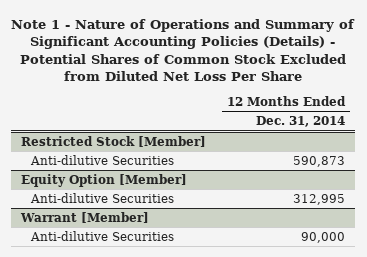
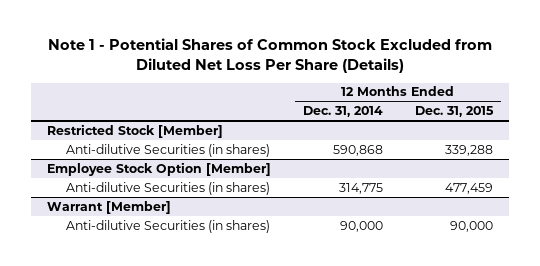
- Note 1 - Nature of Operations and Summary of Significant Accounting Policies (Details) - Potential Shares of Common Stock Excluded from Diluted Net Loss Per Share
+ Note 1 - Potential Shares of Common Stock Excluded from Diluted Net Loss Per Share (Details)
- | 12 Months Ended Dec. 31, 2014
+ | 12 Months Ended Dec. 31, 2014 | 12 Months Ended Dec. 31, 2015
@ Restricted Stock [Member]
- Anti-dilutive Securities | 590,873
- Equity Option [Member]
- Anti-dilutive Securities | 312,995
@ Restricted Stock [Member]
+ Anti-dilutive Securities (in shares) | 590,868 | 339,288
+ Employee Stock Option [Member]
+ Anti-dilutive Securities (in shares) | 314,775 | 477,459
@ Warrant [Member]
- Anti-dilutive Securities | 90,000
+ Anti-dilutive Securities (in shares) | 90,000 | 90,000

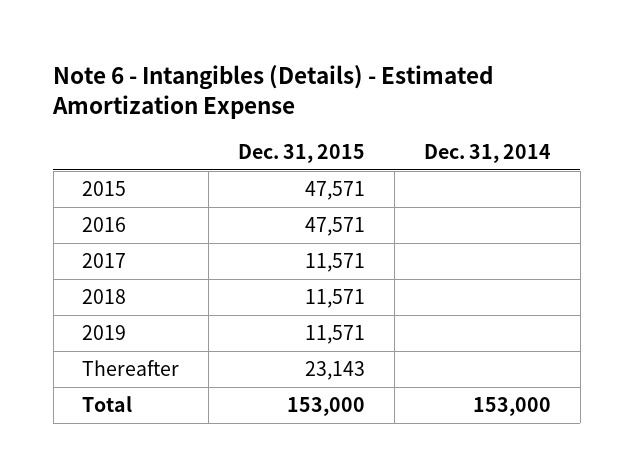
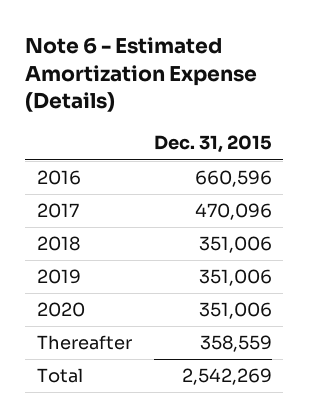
- Note 6 - Intangibles (Details) - Estimated Amortization Expense
+ Note 6 - Estimated Amortization Expense (Details)
- | Dec. 31, 2015 | Dec. 31, 2014
+ | Dec. 31, 2015
- 2015 | 47,571 |
- 2016 | 47,571 |
- 2017 | 11,571 |
- 2018 | 11,571 |
- 2019 | 11,571 |
- Thereafter | 23,143 |
- Total | 153,000 | 153,000
+ 2016 | 660,596
+ 2017 | 470,096
+ 2018 | 351,006
+ 2019 | 351,006
+ 2020 | 351,006
+ Thereafter | 358,559
+ Total | 2,542,269

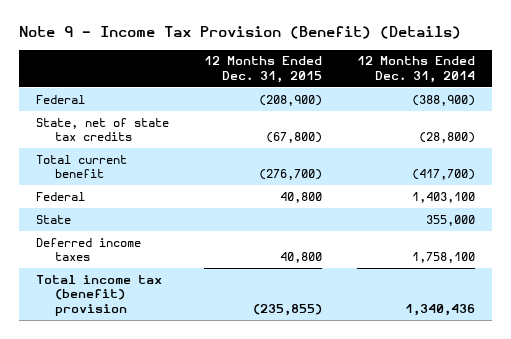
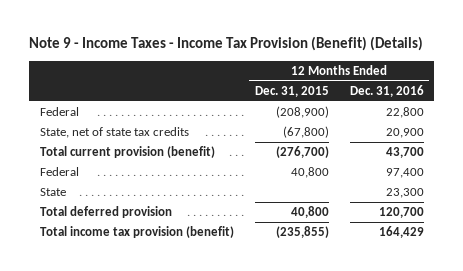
- Note 9 - Income Tax Provision (Benefit) (Details)
+ Note 9 - Income Taxes - Income Tax Provision (Benefit) (Details)
- | 12 Months Ended Dec. 31, 2015 | 12 Months Ended Dec. 31, 2014
+ | 12 Months Ended Dec. 31, 2015 | 12 Months Ended Dec. 31, 2016
- Total current benefit | (276,700) | (417,700)
+ Total current provision (benefit) | (276,700) | 43,700
- Deferred income taxes | 40,800 | 1,758,100
- Total income tax (benefit) provision | (235,855) | 1,340,436
+ Total deferred provision | 40,800 | 120,700
+ Total income tax provision (benefit) | (235,855) | 164,429

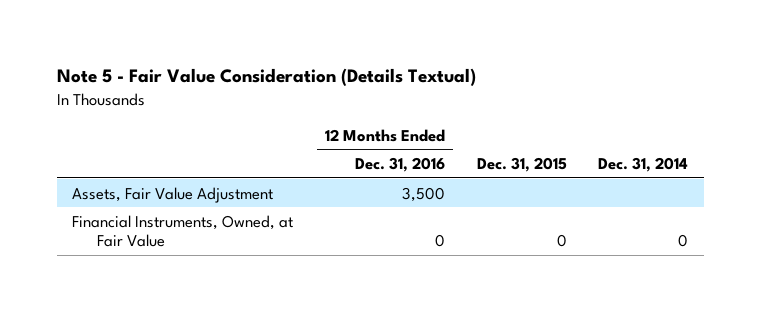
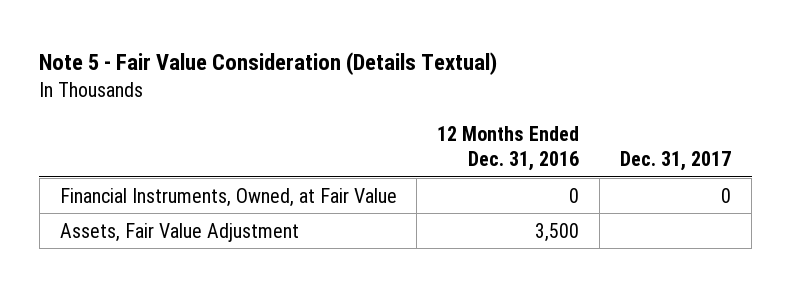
- | 12 Months Ended Dec. 31, 2016 | Dec. 31, 2015 | Dec. 31, 2014
+ | 12 Months Ended Dec. 31, 2016 | Dec. 31, 2017
moved down: Assets, Fair Value Adjustment | 3,500 |

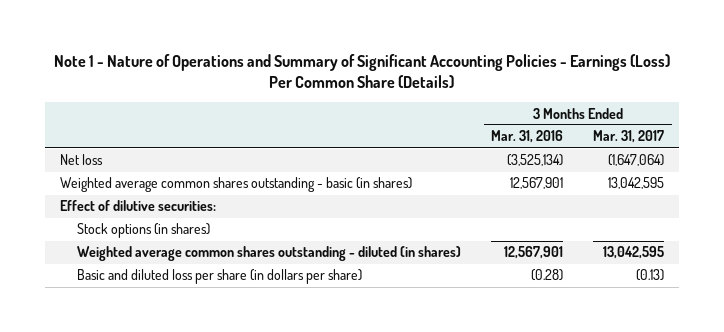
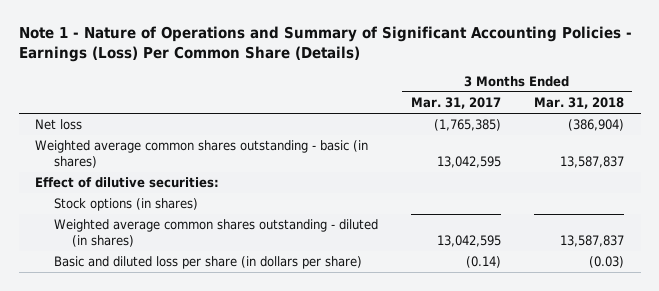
- | 3 Months Ended Mar. 31, 2016 | 3 Months Ended Mar. 31, 2017
+ | 3 Months Ended Mar. 31, 2017 | 3 Months Ended Mar. 31, 2018
- Net loss | (3,525,134) | (1,647,064)
+ Net loss | (1,765,385) | (386,904)
- Basic and diluted loss per share (in dollars per share) | (0.28) | (0.13)
+ Basic and diluted loss per share (in dollars per share) | (0.14) | (0.03)

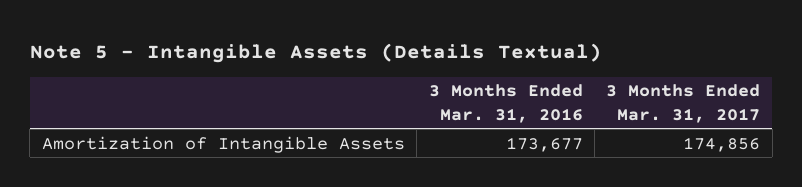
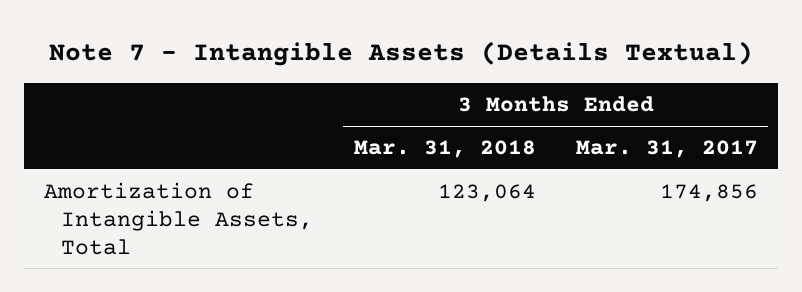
- Note 5 - Intangible Assets (Details Textual)
+ Note 7 - Intangible Assets (Details Textual)
- | 3 Months Ended Mar. 31, 2016 | 3 Months Ended Mar. 31, 2017
+ | 3 Months Ended Mar. 31, 2018 | 3 Months Ended Mar. 31, 2017
- Amortization of Intangible Assets | 173,677 | 174,856
+ Amortization of Intangible Assets, Total | 123,064 | 174,856

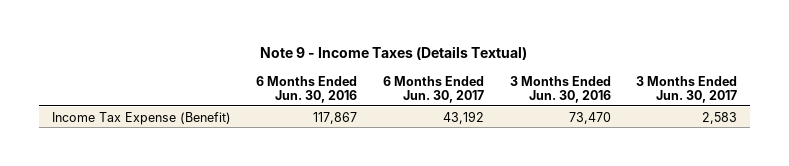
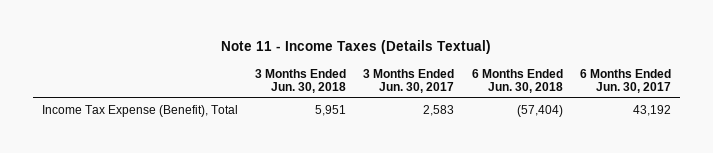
- Note 9 - Income Taxes (Details Textual)
+ Note 11 - Income Taxes (Details Textual)
- | 6 Months Ended Jun. 30, 2016 | 6 Months Ended Jun. 30, 2017 | 3 Months Ended Jun. 30, 2016 | 3 Months Ended Jun. 30, 2017
+ | 3 Months Ended Jun. 30, 2018 | 3 Months Ended Jun. 30, 2017 | 6 Months Ended Jun. 30, 2018 | 6 Months Ended Jun. 30, 2017
- Income Tax Expense (Benefit) | 117,867 | 43,192 | 73,470 | 2,583
+ Income Tax Expense (Benefit), Total | 5,951 | 2,583 | (57,404) | 43,192

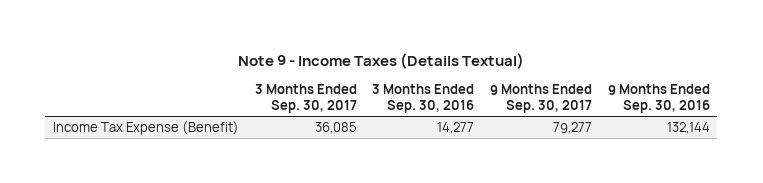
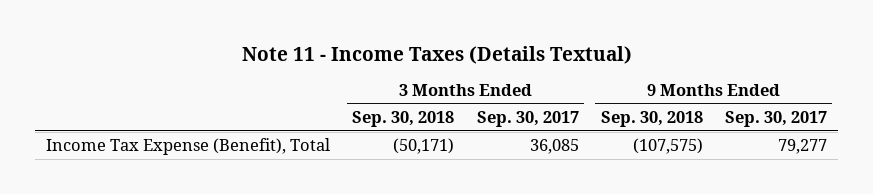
- Note 9 - Income Taxes (Details Textual)
+ Note 11 - Income Taxes (Details Textual)
- | 3 Months Ended Sep. 30, 2017 | 3 Months Ended Sep. 30, 2016 | 9 Months Ended Sep. 30, 2017 | 9 Months Ended Sep. 30, 2016
+ | 3 Months Ended Sep. 30, 2018 | 3 Months Ended Sep. 30, 2017 | 9 Months Ended Sep. 30, 2018 | 9 Months Ended Sep. 30, 2017
- Income Tax Expense (Benefit) | 36,085 | 14,277 | 79,277 | 132,144
+ Income Tax Expense (Benefit), Total | (50,171) | 36,085 | (107,575) | 79,277

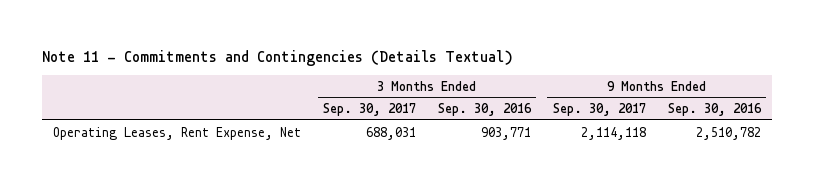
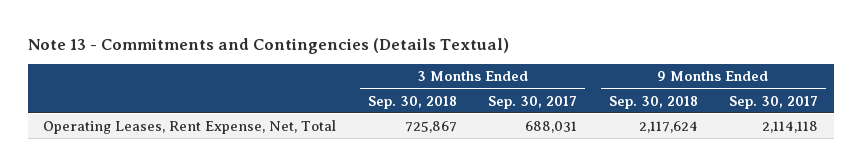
- Note 11 - Commitments and Contingencies (Details Textual)
+ Note 13 - Commitments and Contingencies (Details Textual)
- | 3 Months Ended Sep. 30, 2017 | 3 Months Ended Sep. 30, 2016 | 9 Months Ended Sep. 30, 2017 | 9 Months Ended Sep. 30, 2016
+ | 3 Months Ended Sep. 30, 2018 | 3 Months Ended Sep. 30, 2017 | 9 Months Ended Sep. 30, 2018 | 9 Months Ended Sep. 30, 2017
- Operating Leases, Rent Expense, Net | 688,031 | 903,771 | 2,114,118 | 2,510,782
+ Operating Leases, Rent Expense, Net, Total | 725,867 | 688,031 | 2,117,624 | 2,114,118

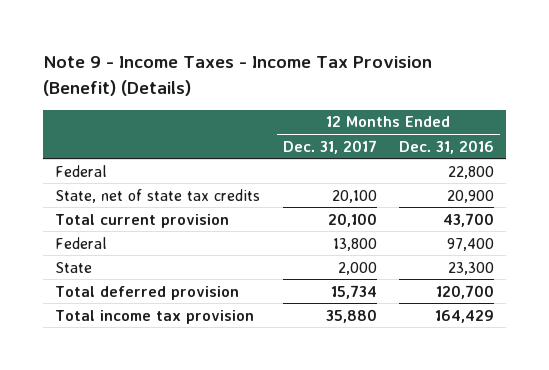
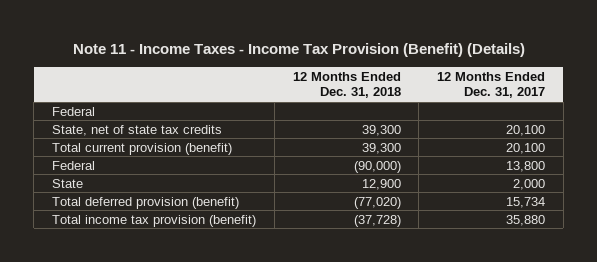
- Note 9 - Income Taxes - Income Tax Provision (Benefit) (Details)
+ Note 11 - Income Taxes - Income Tax Provision (Benefit) (Details)
- | 12 Months Ended Dec. 31, 2017 | 12 Months Ended Dec. 31, 2016
+ | 12 Months Ended Dec. 31, 2018 | 12 Months Ended Dec. 31, 2017
- Total current provision | 20,100 | 43,700
+ Total current provision (benefit) | 39,300 | 20,100
- Total deferred provision | 15,734 | 120,700
- Total income tax provision | 35,880 | 164,429
+ Total deferred provision (benefit) | (77,020) | 15,734
+ Total income tax provision (benefit) | (37,728) | 35,880

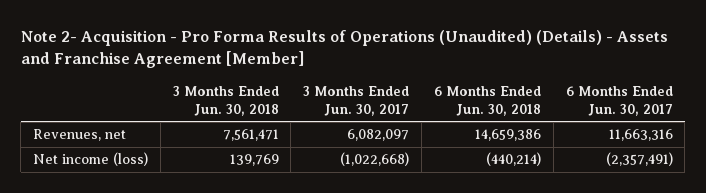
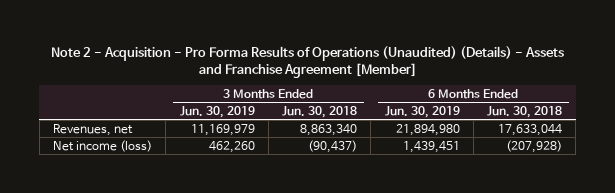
- Note 2- Acquisition - Pro Forma Results of Operations (Unaudited) (Details) - Assets and Franchise Agreement [Member]
+ Note 2 - Acquisition - Pro Forma Results of Operations (Unaudited) (Details) - Assets and Franchise Agreement [Member]
- | 3 Months Ended Jun. 30, 2018 | 3 Months Ended Jun. 30, 2017 | 6 Months Ended Jun. 30, 2018 | 6 Months Ended Jun. 30, 2017
+ | 3 Months Ended Jun. 30, 2019 | 3 Months Ended Jun. 30, 2018 | 6 Months Ended Jun. 30, 2019 | 6 Months Ended Jun. 30, 2018
- Revenues, net | 7,561,471 | 6,082,097 | 14,659,386 | 11,663,316
- Net income (loss) | 139,769 | (1,022,668) | (440,214) | (2,357,491)
+ Revenues, net | 11,169,979 | 8,863,340 | 21,894,980 | 17,633,044
+ Net income (loss) | 462,260 | (90,437) | 1,439,451 | (207,928)

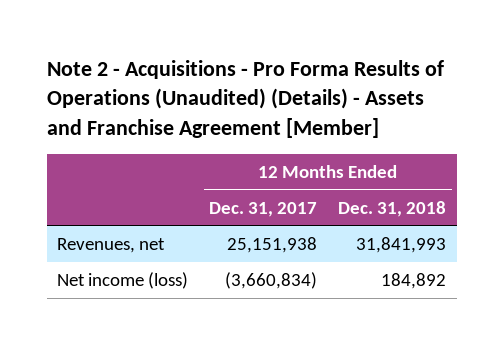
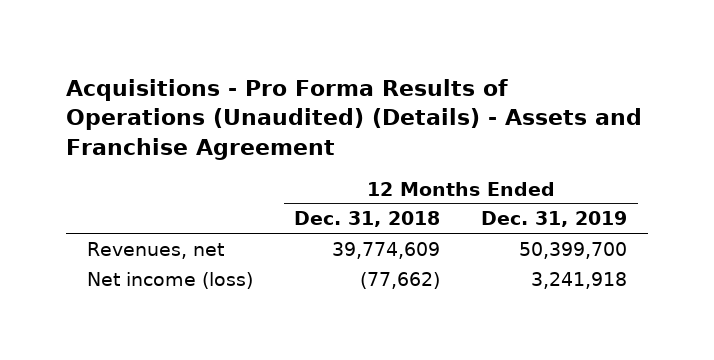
- Note 2 - Acquisitions - Pro Forma Results of Operations (Unaudited) (Details) - Assets and Franchise Agreement [Member]
+ Acquisitions - Pro Forma Results of Operations (Unaudited) (Details) - Assets and Franchise Agreement
- | 12 Months Ended Dec. 31, 2017 | 12 Months Ended Dec. 31, 2018
+ | 12 Months Ended Dec. 31, 2018 | 12 Months Ended Dec. 31, 2019
- Revenues, net | 25,151,938 | 31,841,993
- Net income (loss) | (3,660,834) | 184,892
+ Revenues, net | 39,774,609 | 50,399,700
+ Net income (loss) | (77,662) | 3,241,918

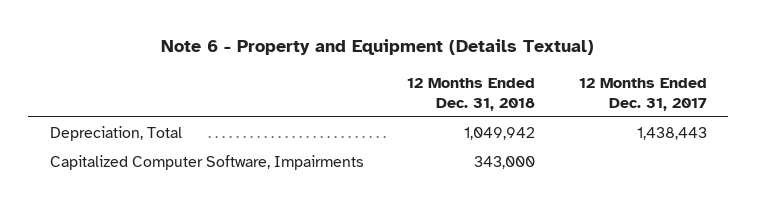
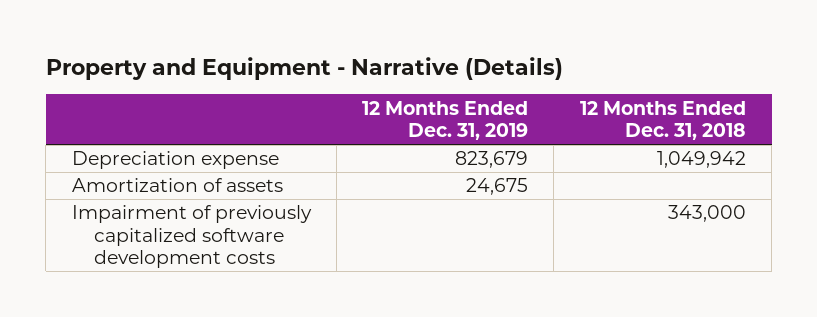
- Note 6 - Property and Equipment (Details Textual)
+ Property and Equipment - Narrative (Details)
- | 12 Months Ended Dec. 31, 2018 | 12 Months Ended Dec. 31, 2017
+ | 12 Months Ended Dec. 31, 2019 | 12 Months Ended Dec. 31, 2018
- Depreciation, Total | 1,049,942 | 1,438,443
- Capitalized Computer Software, Impairments | 343,000 |
+ Depreciation expense | 823,679 | 1,049,942
+ Amortization of assets | 24,675 |
+ Impairment of previously capitalized software development costs | | 343,000

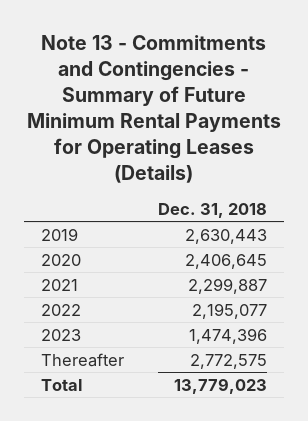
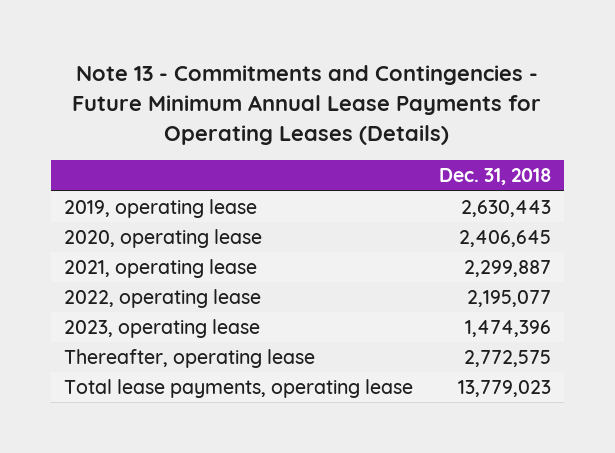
- Note 13 - Commitments and Contingencies - Summary of Future Minimum Rental Payments for Operating Leases (Details)
+ Note 13 - Commitments and Contingencies - Future Minimum Annual Lease Payments for Operating Leases (Details)
- 2019 | 2,630,443
- 2020 | 2,406,645
- 2021 | 2,299,887
- 2022 | 2,195,077
- 2023 | 1,474,396
- Thereafter | 2,772,575
- Total | 13,779,023
+ 2019, operating lease | 2,630,443
+ 2020, operating lease | 2,406,645
+ 2021, operating lease | 2,299,887
+ 2022, operating lease | 2,195,077
+ 2023, operating lease | 1,474,396
+ Thereafter, operating lease | 2,772,575
+ Total lease payments, operating lease | 13,779,023

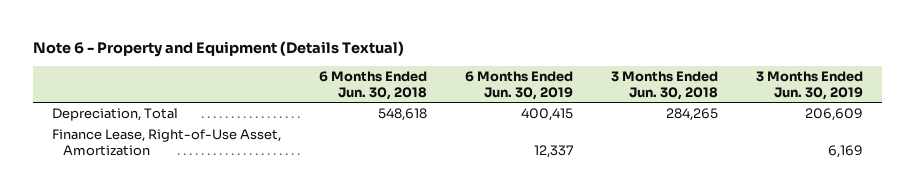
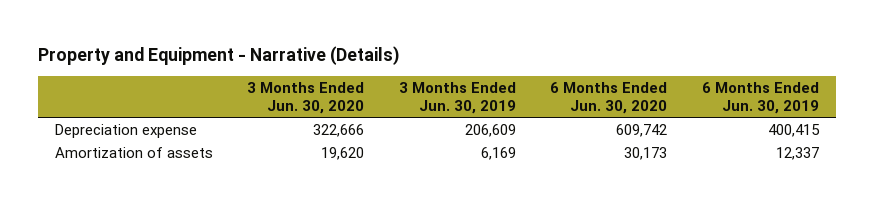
- Note 6 - Property and Equipment (Details Textual)
+ Property and Equipment - Narrative (Details)
- | 6 Months Ended Jun. 30, 2018 | 6 Months Ended Jun. 30, 2019 | 3 Months Ended Jun. 30, 2018 | 3 Months Ended Jun. 30, 2019
+ | 3 Months Ended Jun. 30, 2020 | 3 Months Ended Jun. 30, 2019 | 6 Months Ended Jun. 30, 2020 | 6 Months Ended Jun. 30, 2019
- Depreciation, Total | 548,618 | 400,415 | 284,265 | 206,609
- Finance Lease, Right-of-Use Asset, Amortization | | 12,337 | | 6,169
+ Depreciation expense | 322,666 | 206,609 | 609,742 | 400,415
+ Amortization of assets | 19,620 | 6,169 | 30,173 | 12,337

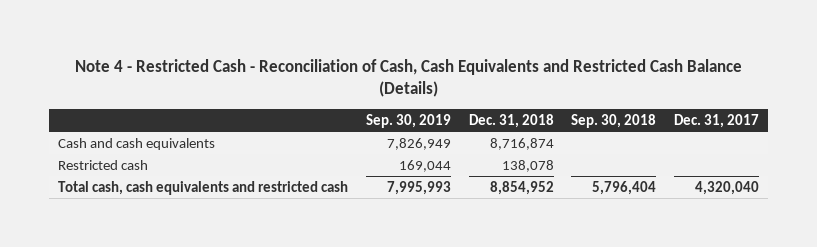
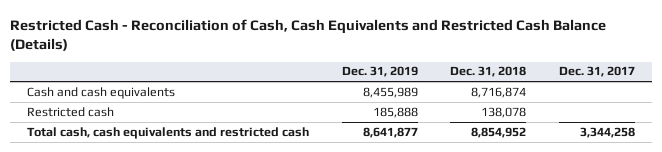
- Note 4 - Restricted Cash - Reconciliation of Cash, Cash Equivalents and Restricted Cash Balance (Details)
+ Restricted Cash - Reconciliation of Cash, Cash Equivalents and Restricted Cash Balance (Details)
- | Sep. 30, 2019 | Dec. 31, 2018 | Sep. 30, 2018 | Dec. 31, 2017
+ | Dec. 31, 2019 | Dec. 31, 2018 | Dec. 31, 2017
- Total cash, cash equivalents and restricted cash | 7,995,993 | 8,854,952 | 5,796,404 | 4,320,040
+ Total cash, cash equivalents and restricted cash | 8,641,877 | 8,854,952 | 3,344,258

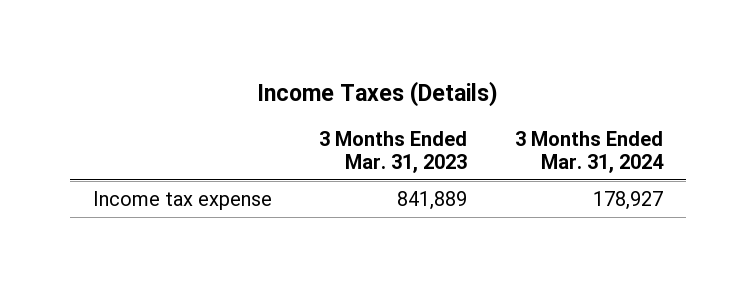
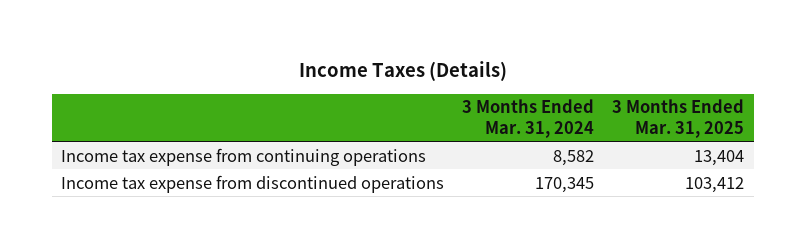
- | 3 Months Ended Mar. 31, 2023 | 3 Months Ended Mar. 31, 2024
+ | 3 Months Ended Mar. 31, 2024 | 3 Months Ended Mar. 31, 2025
- Income tax expense | 841,889 | 178,927
+ Income tax expense from continuing operations | 8,582 | 13,404
+ Income tax expense from discontinued operations | 170,345 | 103,412

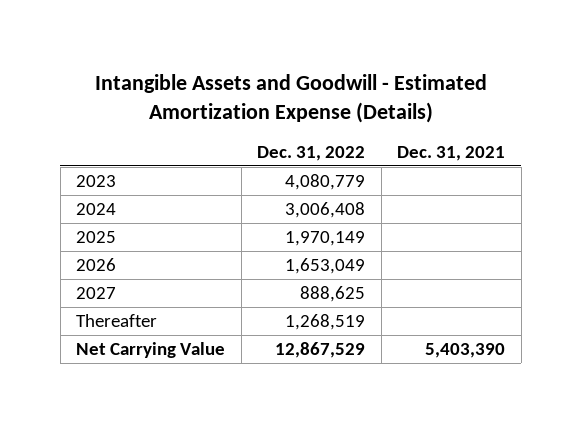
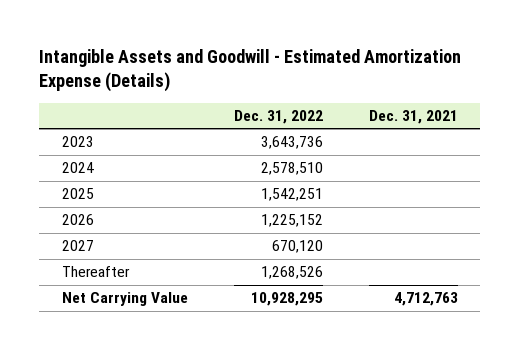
- 2023 | 4,080,779 |
- 2024 | 3,006,408 |
- 2025 | 1,970,149 |
- 2026 | 1,653,049 |
- 2027 | 888,625 |
- Thereafter | 1,268,519 |
- Net Carrying Value | 12,867,529 | 5,403,390
+ 2023 | 3,643,736 |
+ 2024 | 2,578,510 |
+ 2025 | 1,542,251 |
+ 2026 | 1,225,152 |
+ 2027 | 670,120 |
+ Thereafter | 1,268,526 |
+ Net Carrying Value | 10,928,295 | 4,712,763

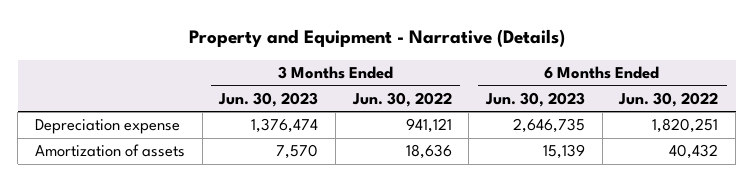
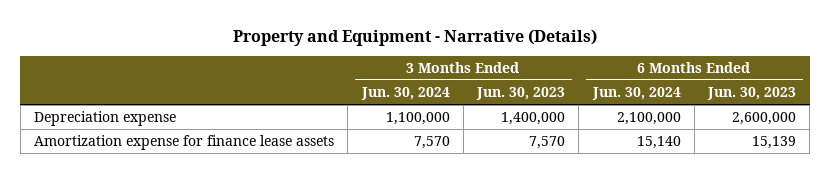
- | 3 Months Ended Jun. 30, 2023 | 3 Months Ended Jun. 30, 2022 | 6 Months Ended Jun. 30, 2023 | 6 Months Ended Jun. 30, 2022
+ | 3 Months Ended Jun. 30, 2024 | 3 Months Ended Jun. 30, 2023 | 6 Months Ended Jun. 30, 2024 | 6 Months Ended Jun. 30, 2023
- Depreciation expense | 1,376,474 | 941,121 | 2,646,735 | 1,820,251
- Amortization of assets | 7,570 | 18,636 | 15,139 | 40,432
+ Depreciation expense | 1,100,000 | 1,400,000 | 2,100,000 | 2,600,000
+ Amortization expense for finance lease assets | 7,570 | 7,570 | 15,140 | 15,139

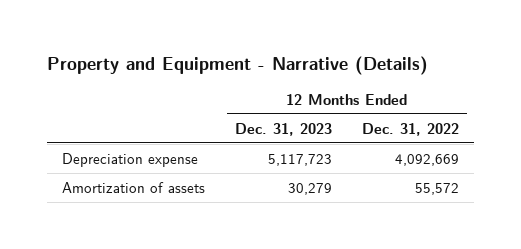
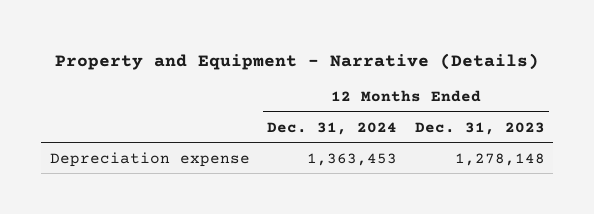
- | 12 Months Ended Dec. 31, 2023 | 12 Months Ended Dec. 31, 2022
+ | 12 Months Ended Dec. 31, 2024 | 12 Months Ended Dec. 31, 2023
- Depreciation expense | 5,117,723 | 4,092,669
- Amortization of assets | 30,279 | 55,572
+ Depreciation expense | 1,363,453 | 1,278,148

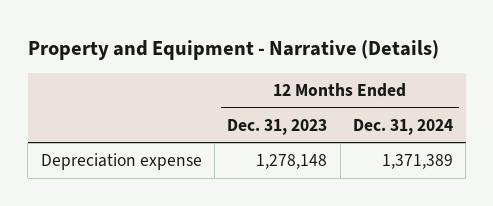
- | 12 Months Ended Dec. 31, 2024 | 12 Months Ended Dec. 31, 2023
+ | 12 Months Ended Dec. 31, 2023 | 12 Months Ended Dec. 31, 2024
- Depreciation expense | 1,363,453 | 1,278,148
+ Depreciation expense | 1,278,148 | 1,371,389

